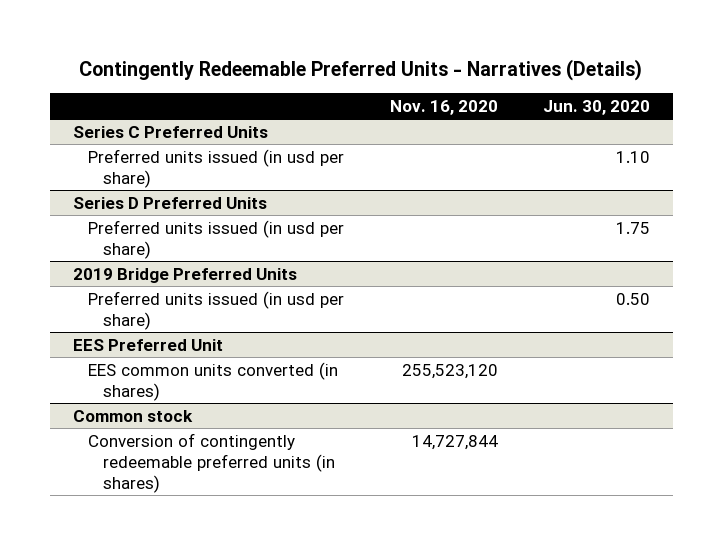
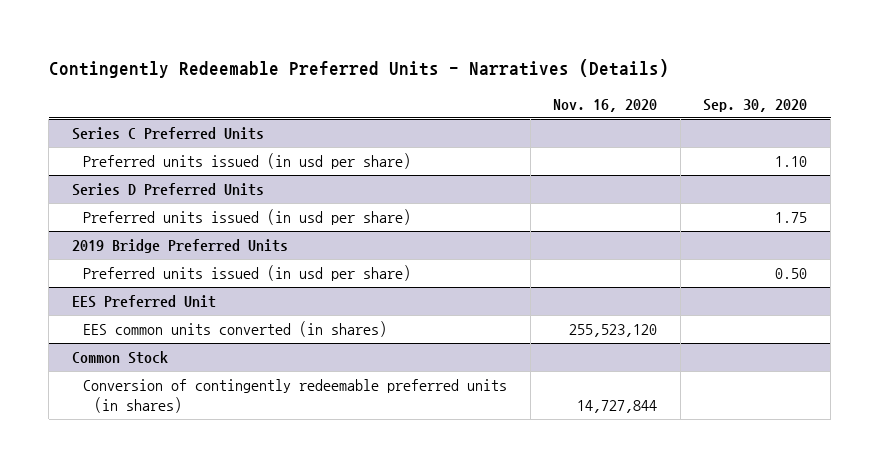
- | Nov. 16, 2020 | Jun. 30, 2020
+ | Nov. 16, 2020 | Sep. 30, 2020
- Common stock
+ Common Stock

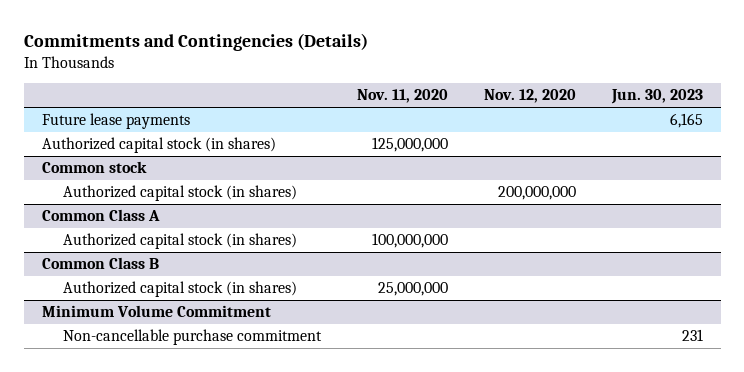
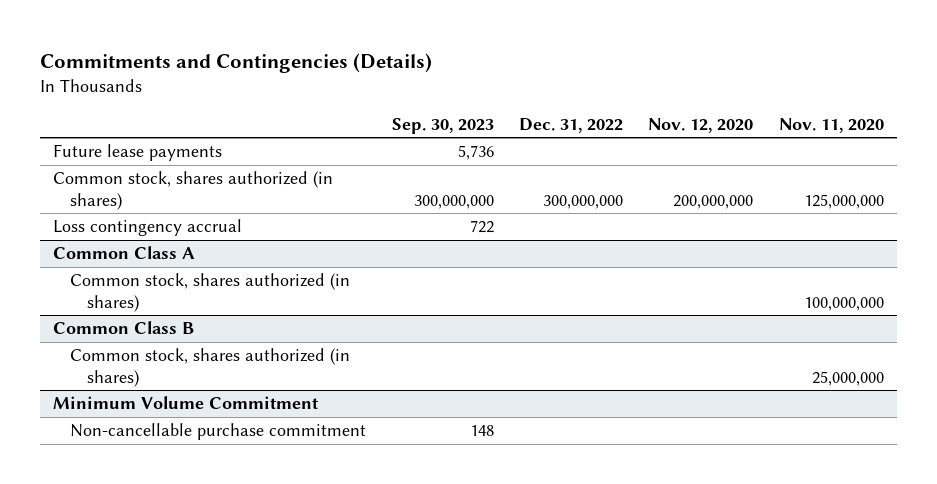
- | Nov. 11, 2020 | Nov. 12, 2020 | Jun. 30, 2023
+ | Sep. 30, 2023 | Dec. 31, 2022 | Nov. 12, 2020 | Nov. 11, 2020
- Authorized capital stock (in shares) | 125,000,000 | |
- Common stock
- Authorized capital stock (in shares) | | 200,000,000 |
+ Common stock, shares authorized (in shares) | 300,000,000 | 300,000,000 | 200,000,000 | 125,000,000
+ Loss contingency accrual | 722 | | |
@ Common Class A
- Authorized capital stock (in shares) | 100,000,000 | |
+ Common stock, shares authorized (in shares) | | | | 100,000,000
@ Common Class B
- Authorized capital stock (in shares) | 25,000,000 | |
+ Common stock, shares authorized (in shares) | | | | 25,000,000

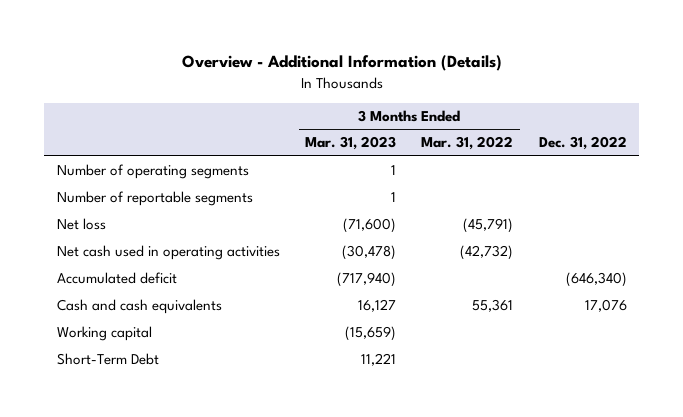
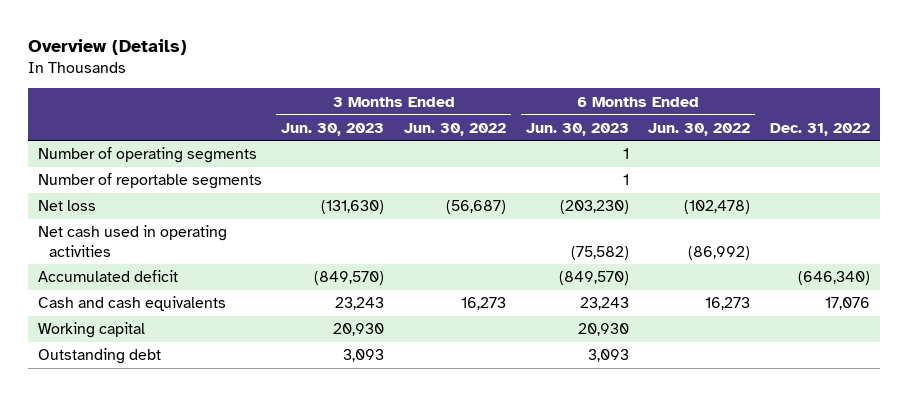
- Overview - Additional Information (Details)
+ Overview (Details)
- | 3 Months Ended Mar. 31, 2023 | 3 Months Ended Mar. 31, 2022 | Dec. 31, 2022
+ | 3 Months Ended Jun. 30, 2023 | 3 Months Ended Jun. 30, 2022 | 6 Months Ended Jun. 30, 2023 | 6 Months Ended Jun. 30, 2022 | Dec. 31, 2022
- Short-Term Debt | 11,221 | |
+ Outstanding debt | 3,093 | | 3,093 | |

